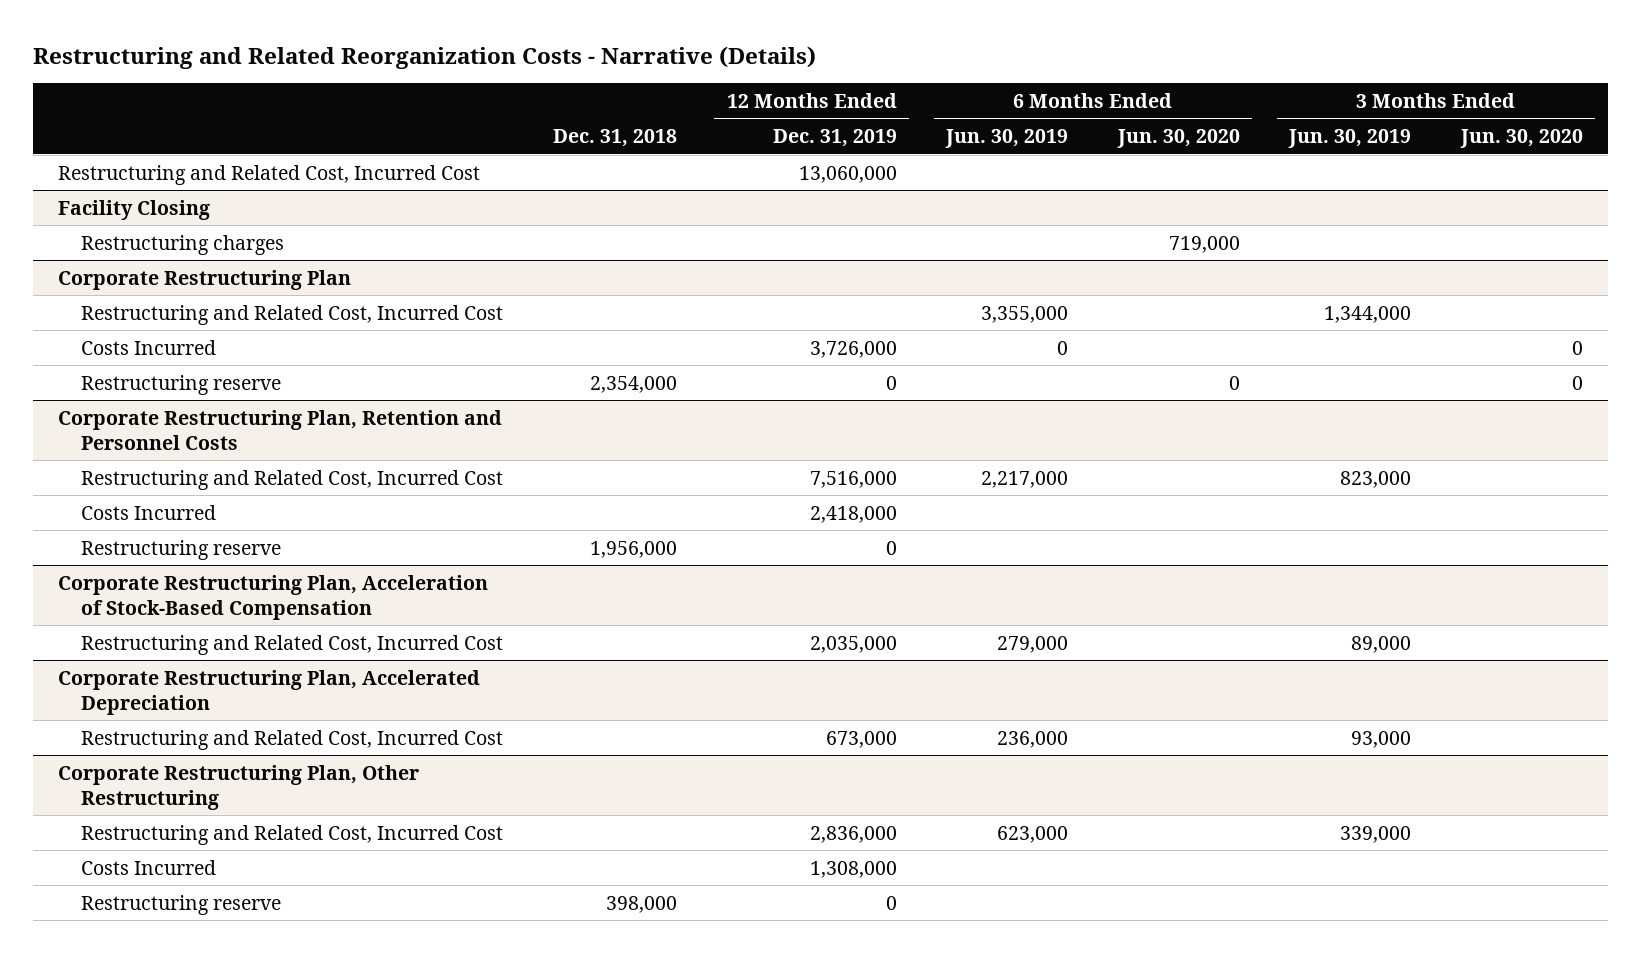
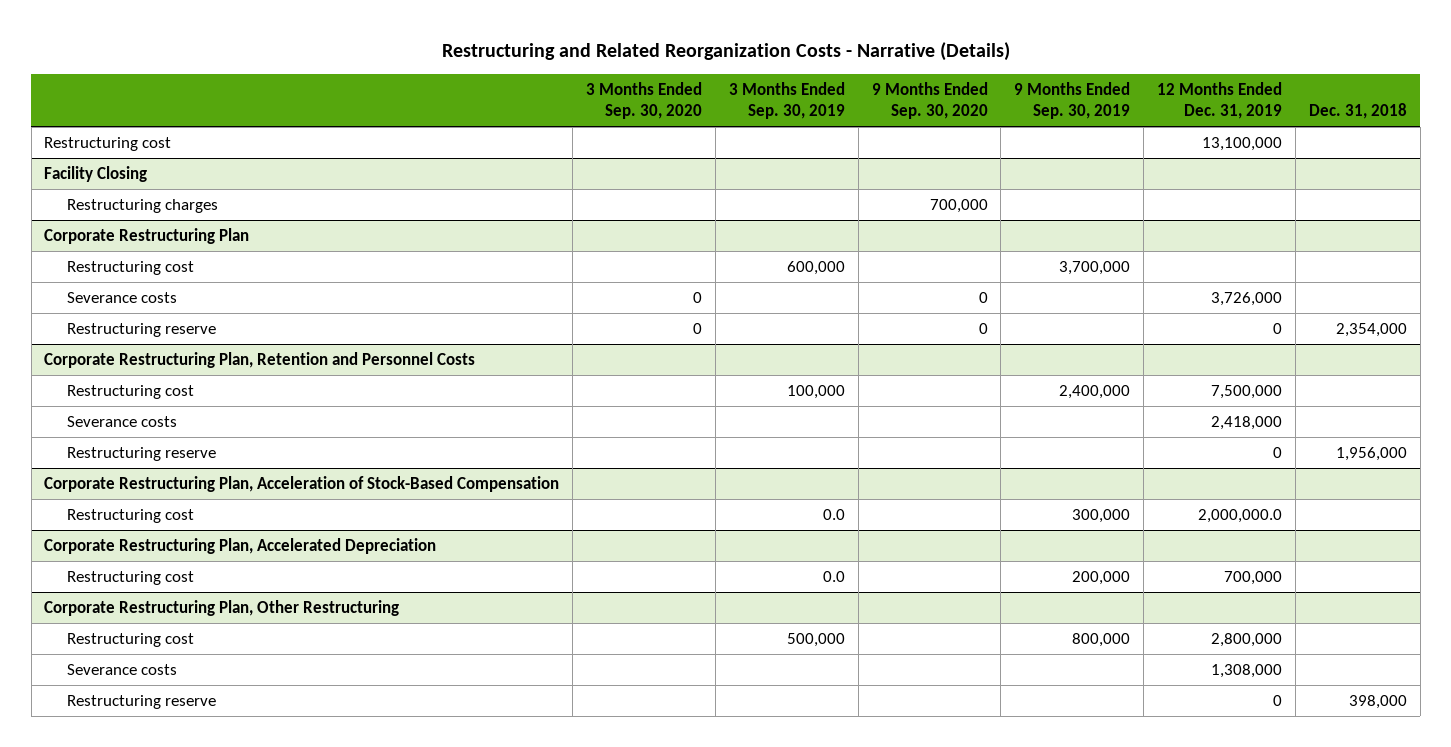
- | Dec. 31, 2018 | 12 Months Ended Dec. 31, 2019 | 6 Months Ended Jun. 30, 2019 | 6 Months Ended Jun. 30, 2020 | 3 Months Ended Jun. 30, 2019 | 3 Months Ended Jun. 30, 2020
+ | 3 Months Ended Sep. 30, 2020 | 3 Months Ended Sep. 30, 2019 | 9 Months Ended Sep. 30, 2020 | 9 Months Ended Sep. 30, 2019 | 12 Months Ended Dec. 31, 2019 | Dec. 31, 2018
- Restructuring and Related Cost, Incurred Cost | | 13,060,000 | | | |
+ Restructuring cost | | | | | 13,100,000 |
@ Corporate Restructuring Plan
- Restructuring and Related Cost, Incurred Cost | | | 3,355,000 | | 1,344,000 |
- Costs Incurred | | 3,726,000 | 0 | | | 0
+ Restructuring cost | | 600,000 | | 3,700,000 | |
+ Severance costs | 0 | | 0 | | 3,726,000 |
@ Corporate Restructuring Plan, Retention and Personnel Costs
- Restructuring and Related Cost, Incurred Cost | | 7,516,000 | 2,217,000 | | 823,000 |
- Costs Incurred | | 2,418,000 | | | |
+ Restructuring cost | | 100,000 | | 2,400,000 | 7,500,000 |
+ Severance costs | | | | | 2,418,000 |
@ Corporate Restructuring Plan, Acceleration of Stock-Based Compensation
- Restructuring and Related Cost, Incurred Cost | | 2,035,000 | 279,000 | | 89,000 |
+ Restructuring cost | | 0.0 | | 300,000 | 2,000,000.0 |
@ Corporate Restructuring Plan, Accelerated Depreciation
- Restructuring and Related Cost, Incurred Cost | | 673,000 | 236,000 | | 93,000 |
+ Restructuring cost | | 0.0 | | 200,000 | 700,000 |
@ Corporate Restructuring Plan, Other Restructuring
- Restructuring and Related Cost, Incurred Cost | | 2,836,000 | 623,000 | | 339,000 |
- Costs Incurred | | 1,308,000 | | | |
+ Restructuring cost | | 500,000 | | 800,000 | 2,800,000 |
+ Severance costs | | | | | 1,308,000 |

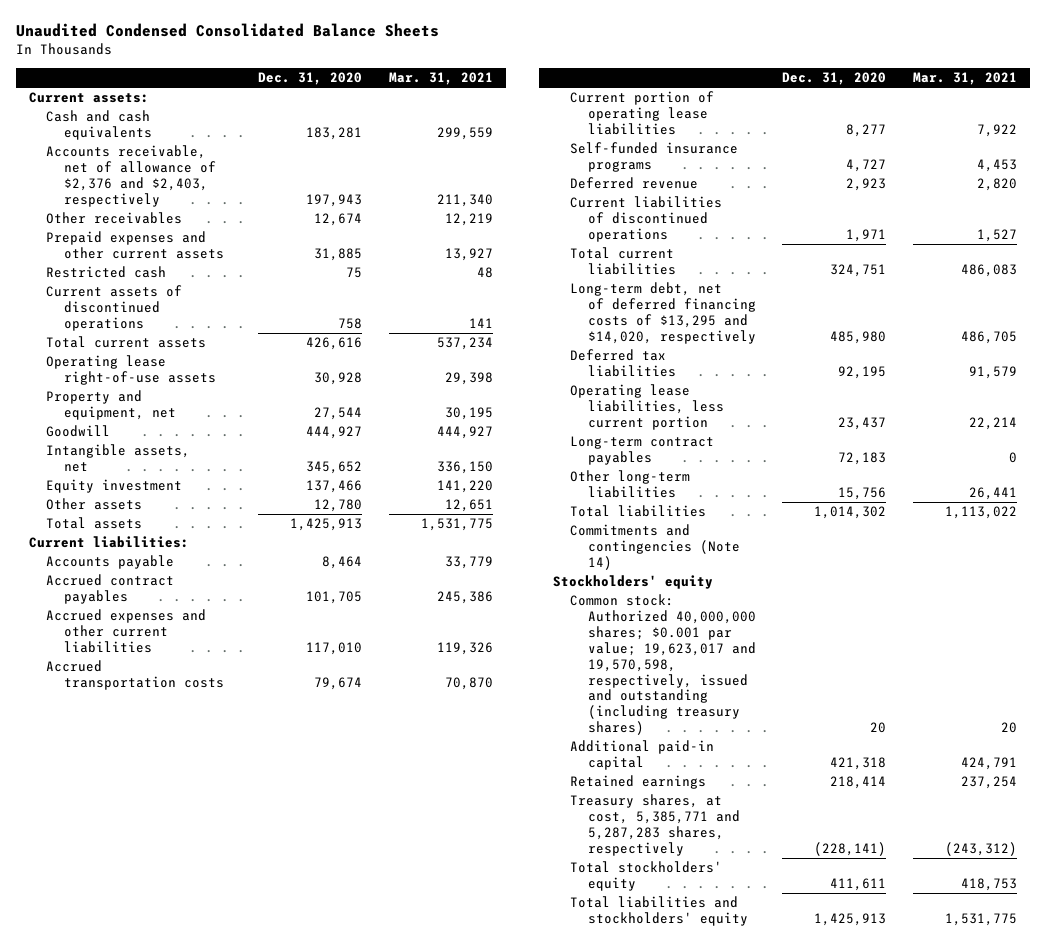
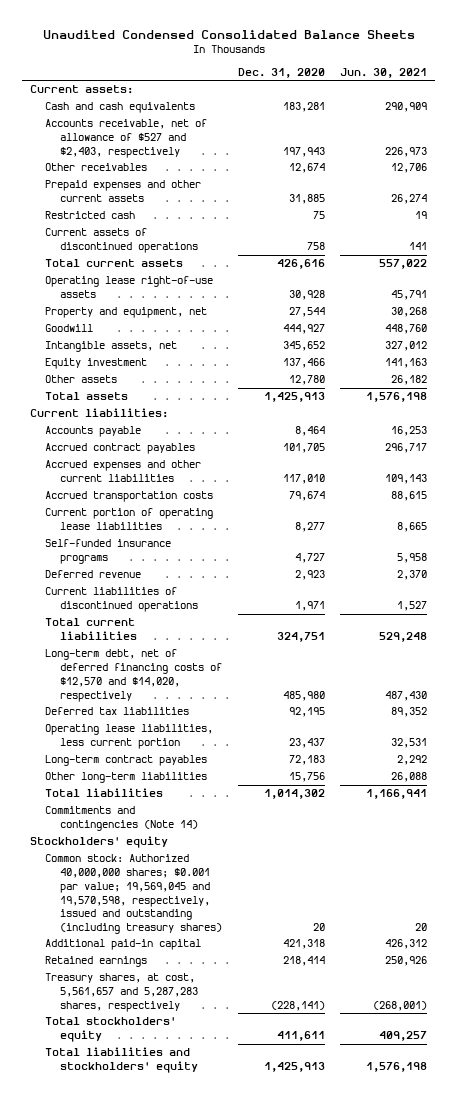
- | Dec. 31, 2020 | Mar. 31, 2021
+ | Dec. 31, 2020 | Jun. 30, 2021
- Accounts receivable, net of allowance of $2,376 and $2,403, respectively | 197,943 | 211,340
+ Accounts receivable, net of allowance of $527 and $2,403, respectively | 197,943 | 226,973
- Long-term debt, net of deferred financing costs of $13,295 and $14,020, respectively | 485,980 | 486,705
+ Long-term debt, net of deferred financing costs of $12,570 and $14,020, respectively | 485,980 | 487,430
- Common stock: Authorized 40,000,000 shares; $0.001 par value; 19,623,017 and 19,570,598, respectively, issued and outstanding (including treasury shares) | 20 | 20
+ Common stock: Authorized 40,000,000 shares; $0.001 par value; 19,569,045 and 19,570,598, respectively, issued and outstanding (including treasury shares) | 20 | 20
- Treasury shares, at cost, 5,385,771 and 5,287,283 shares, respectively | (228,141) | (243,312)
+ Treasury shares, at cost, 5,561,657 and 5,287,283 shares, respectively | (228,141) | (268,001)

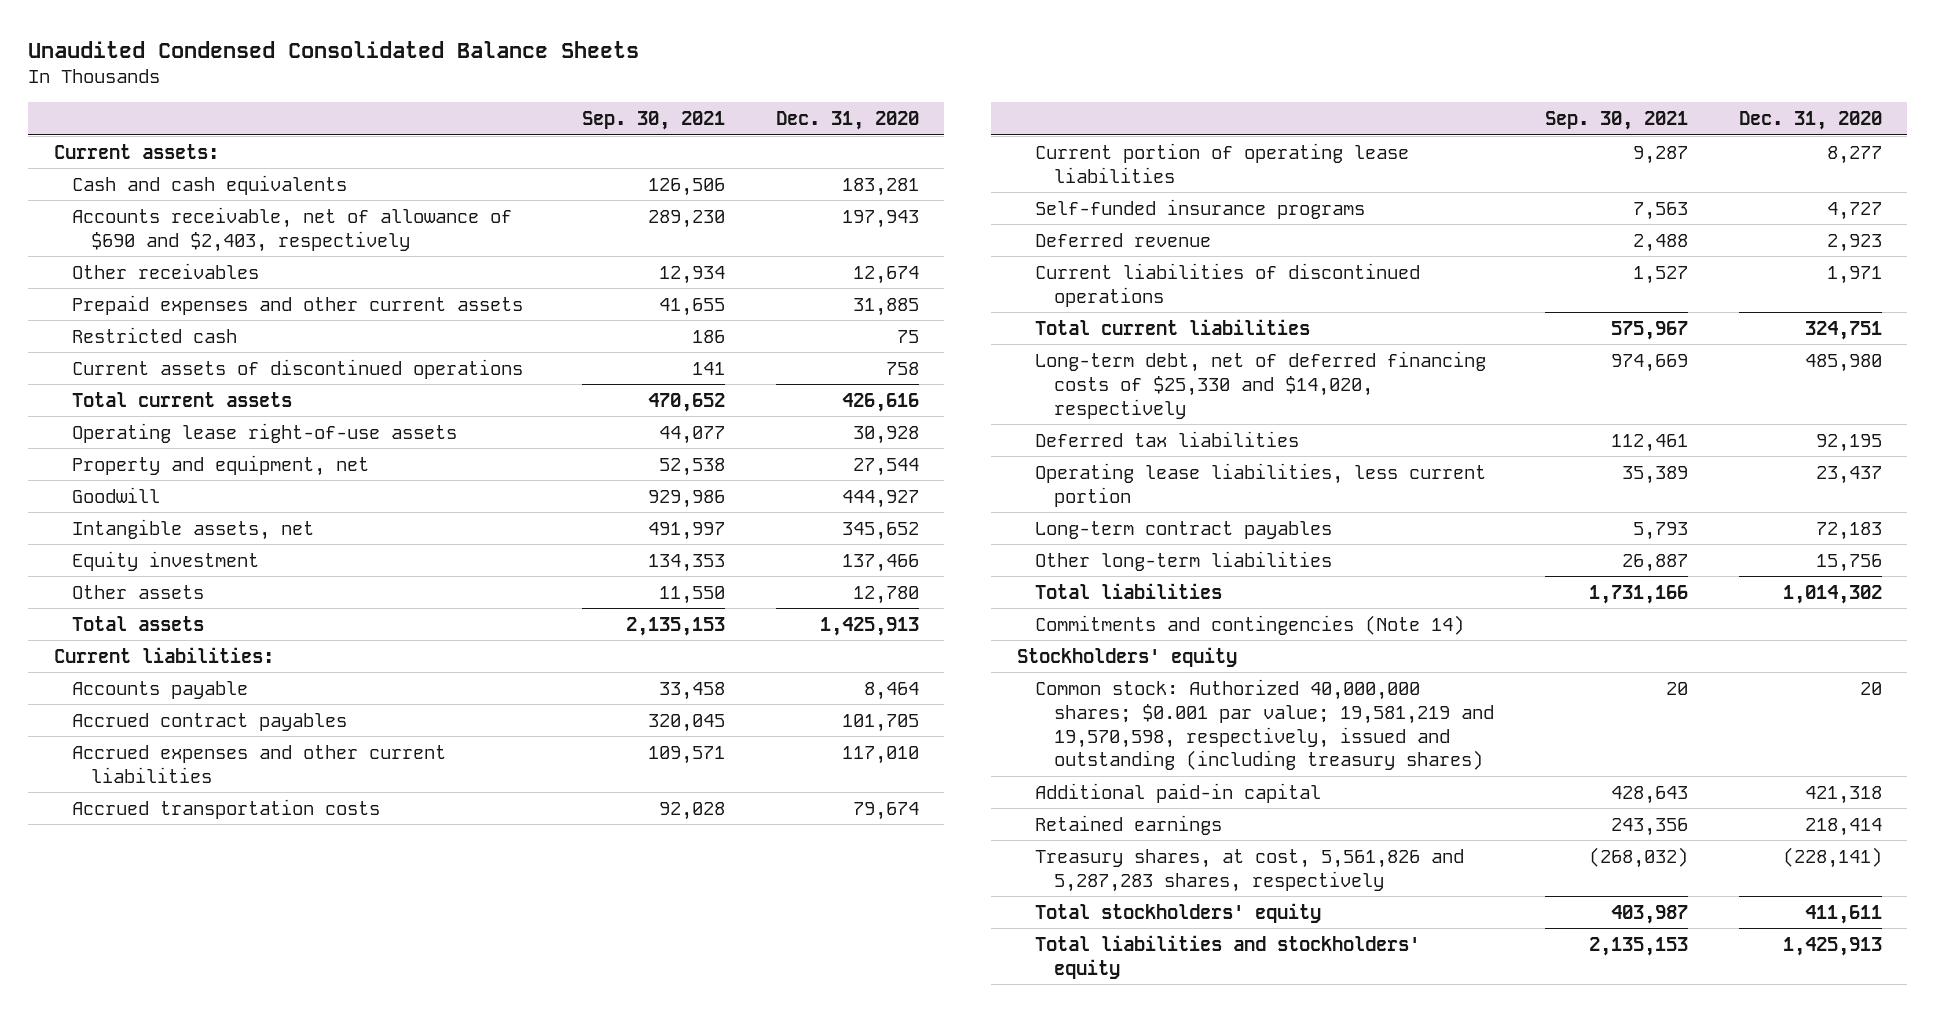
- | Dec. 31, 2020 | Jun. 30, 2021
+ | Sep. 30, 2021 | Dec. 31, 2020
- Accounts receivable, net of allowance of $527 and $2,403, respectively | 197,943 | 226,973
+ Accounts receivable, net of allowance of $690 and $2,403, respectively | 289,230 | 197,943
- Long-term debt, net of deferred financing costs of $12,570 and $14,020, respectively | 485,980 | 487,430
+ Long-term debt, net of deferred financing costs of $25,330 and $14,020, respectively | 974,669 | 485,980
- Common stock: Authorized 40,000,000 shares; $0.001 par value; 19,569,045 and 19,570,598, respectively, issued and outstanding (including treasury shares) | 20 | 20
+ Common stock: Authorized 40,000,000 shares; $0.001 par value; 19,581,219 and 19,570,598, respectively, issued and outstanding (including treasury shares) | 20 | 20
- Treasury shares, at cost, 5,561,657 and 5,287,283 shares, respectively | (228,141) | (268,001)
+ Treasury shares, at cost, 5,561,826 and 5,287,283 shares, respectively | (268,032) | (228,141)

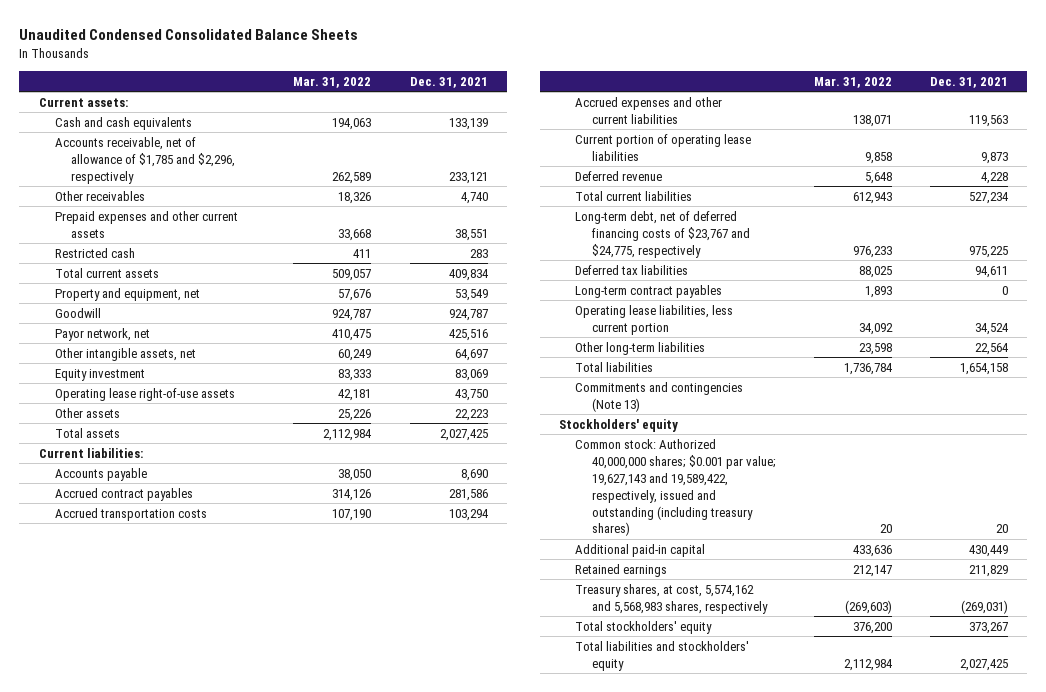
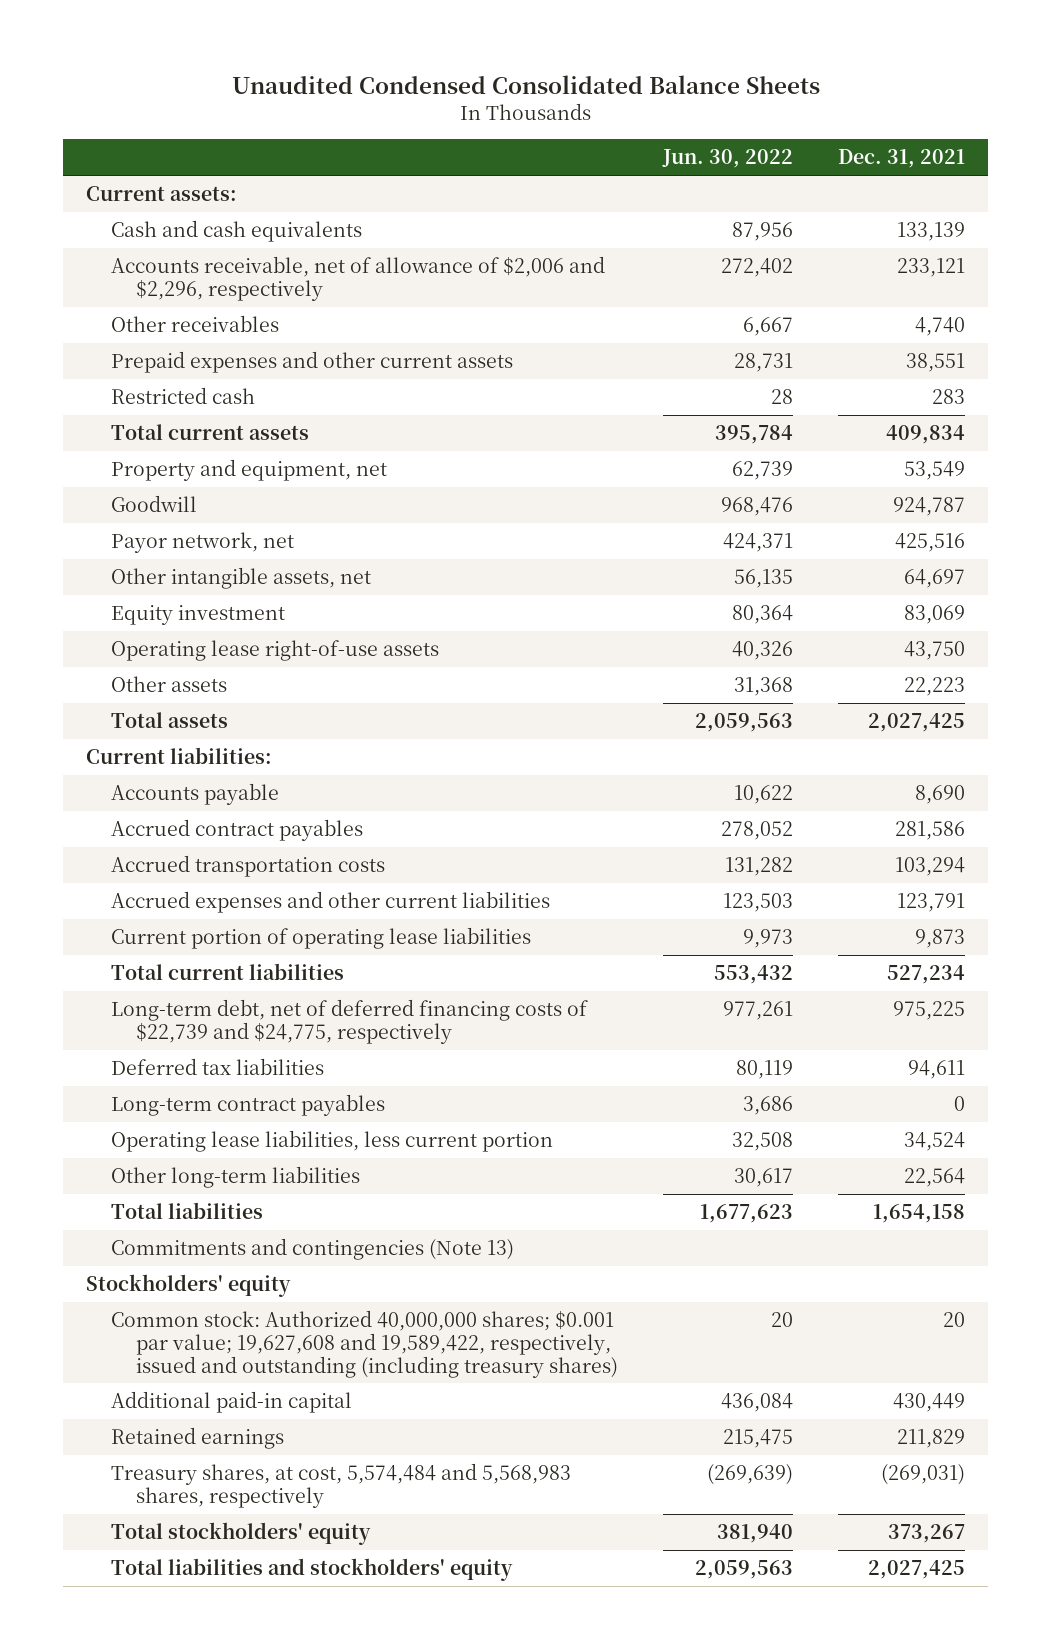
- | Mar. 31, 2022 | Dec. 31, 2021
+ | Jun. 30, 2022 | Dec. 31, 2021
- Accounts receivable, net of allowance of $1,785 and $2,296, respectively | 262,589 | 233,121
+ Accounts receivable, net of allowance of $2,006 and $2,296, respectively | 272,402 | 233,121
- Accrued expenses and other current liabilities | 138,071 | 119,563
+ Accrued expenses and other current liabilities | 123,503 | 123,791
- Deferred revenue | 5,648 | 4,228
- Long-term debt, net of deferred financing costs of $23,767 and $24,775, respectively | 976,233 | 975,225
+ Long-term debt, net of deferred financing costs of $22,739 and $24,775, respectively | 977,261 | 975,225
- Common stock: Authorized 40,000,000 shares; $0.001 par value; 19,627,143 and 19,589,422, respectively, issued and outstanding (including treasury shares) | 20 | 20
+ Common stock: Authorized 40,000,000 shares; $0.001 par value; 19,627,608 and 19,589,422, respectively, issued and outstanding (including treasury shares) | 20 | 20
- Treasury shares, at cost, 5,574,162 and 5,568,983 shares, respectively | (269,603) | (269,031)
+ Treasury shares, at cost, 5,574,484 and 5,568,983 shares, respectively | (269,639) | (269,031)

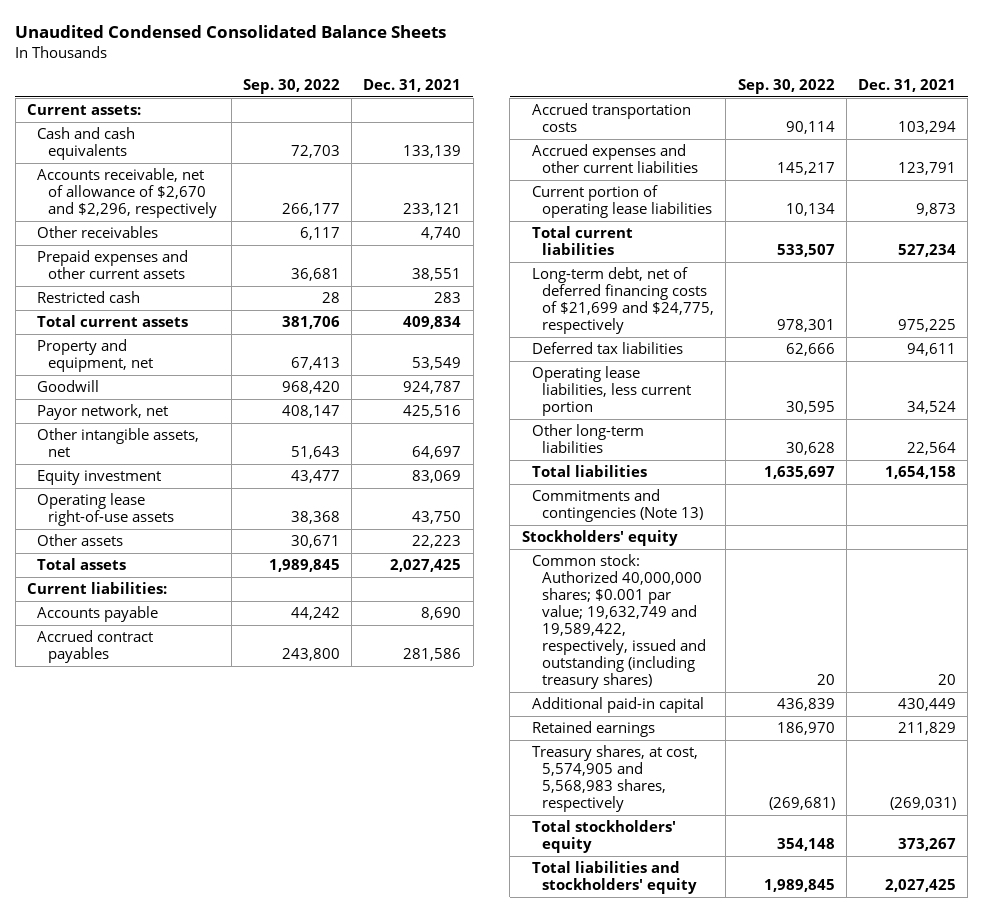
- | Jun. 30, 2022 | Dec. 31, 2021
+ | Sep. 30, 2022 | Dec. 31, 2021
- Accounts receivable, net of allowance of $2,006 and $2,296, respectively | 272,402 | 233,121
+ Accounts receivable, net of allowance of $2,670 and $2,296, respectively | 266,177 | 233,121
- Long-term debt, net of deferred financing costs of $22,739 and $24,775, respectively | 977,261 | 975,225
+ Long-term debt, net of deferred financing costs of $21,699 and $24,775, respectively | 978,301 | 975,225
- Long-term contract payables | 3,686 | 0
- Common stock: Authorized 40,000,000 shares; $0.001 par value; 19,627,608 and 19,589,422, respectively, issued and outstanding (including treasury shares) | 20 | 20
+ Common stock: Authorized 40,000,000 shares; $0.001 par value; 19,632,749 and 19,589,422, respectively, issued and outstanding (including treasury shares) | 20 | 20
- Treasury shares, at cost, 5,574,484 and 5,568,983 shares, respectively | (269,639) | (269,031)
+ Treasury shares, at cost, 5,574,905 and 5,568,983 shares, respectively | (269,681) | (269,031)

